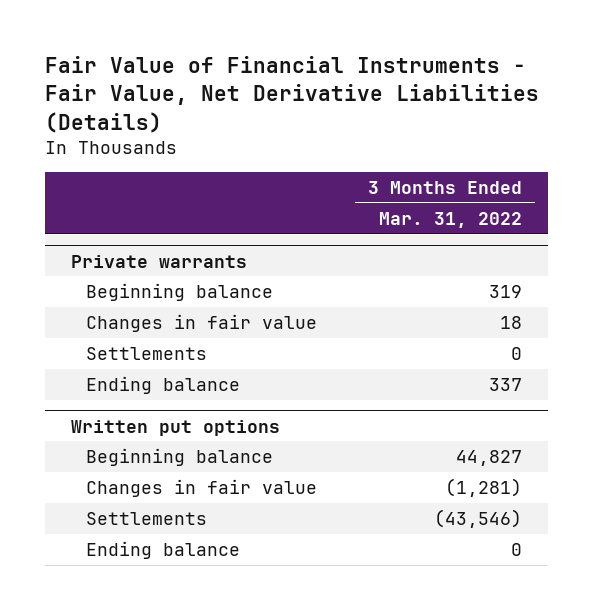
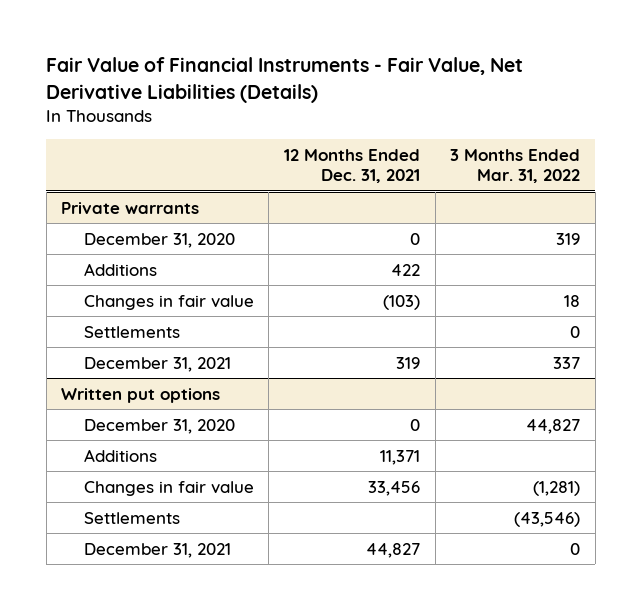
- | 3 Months Ended Mar. 31, 2022
+ | 12 Months Ended Dec. 31, 2021 | 3 Months Ended Mar. 31, 2022
@ Private warrants
- Beginning balance | 319
+ December 31, 2020 | 0 | 319
+ Additions | 422 |
- Ending balance | 337
+ December 31, 2021 | 319 | 337
@ Written put options
- Beginning balance | 44,827
+ December 31, 2020 | 0 | 44,827
+ Additions | 11,371 |
- Ending balance | 0
+ December 31, 2021 | 44,827 | 0

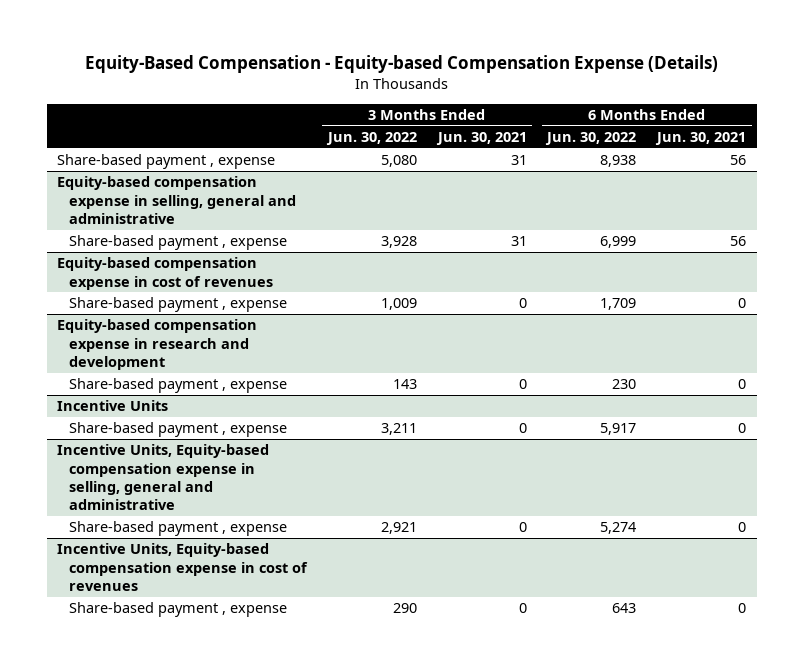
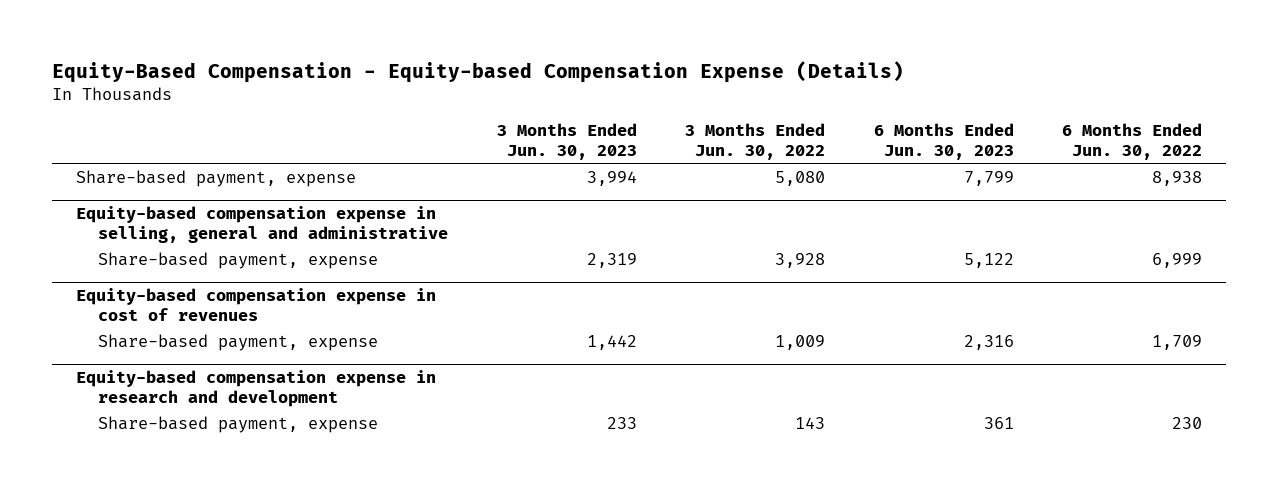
- | 3 Months Ended Jun. 30, 2022 | 3 Months Ended Jun. 30, 2021 | 6 Months Ended Jun. 30, 2022 | 6 Months Ended Jun. 30, 2021
+ | 3 Months Ended Jun. 30, 2023 | 3 Months Ended Jun. 30, 2022 | 6 Months Ended Jun. 30, 2023 | 6 Months Ended Jun. 30, 2022
- Share-based payment , expense | 5,080 | 31 | 8,938 | 56
+ Share-based payment, expense | 3,994 | 5,080 | 7,799 | 8,938
@ Equity-based compensation expense in selling, general and administrative
- Share-based payment , expense | 3,928 | 31 | 6,999 | 56
+ Share-based payment, expense | 2,319 | 3,928 | 5,122 | 6,999
@ Equity-based compensation expense in cost of revenues
- Share-based payment , expense | 1,009 | 0 | 1,709 | 0
+ Share-based payment, expense | 1,442 | 1,009 | 2,316 | 1,709
@ Equity-based compensation expense in research and development
- Share-based payment , expense | 143 | 0 | 230 | 0
- Incentive Units
- Share-based payment , expense | 3,211 | 0 | 5,917 | 0
- Incentive Units, Equity-based compensation expense in selling, general and administrative
- Share-based payment , expense | 2,921 | 0 | 5,274 | 0
- Incentive Units, Equity-based compensation expense in cost of revenues
- Share-based payment , expense | 290 | 0 | 643 | 0
@ Equity-based compensation expense in research and development
+ Share-based payment, expense | 233 | 143 | 361 | 230

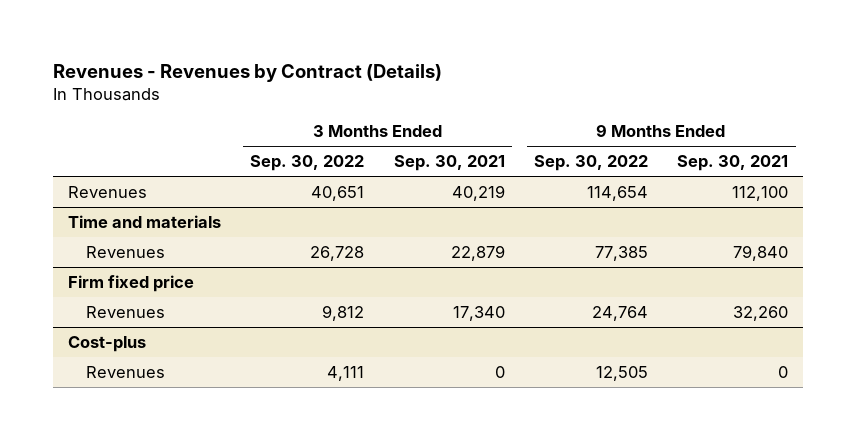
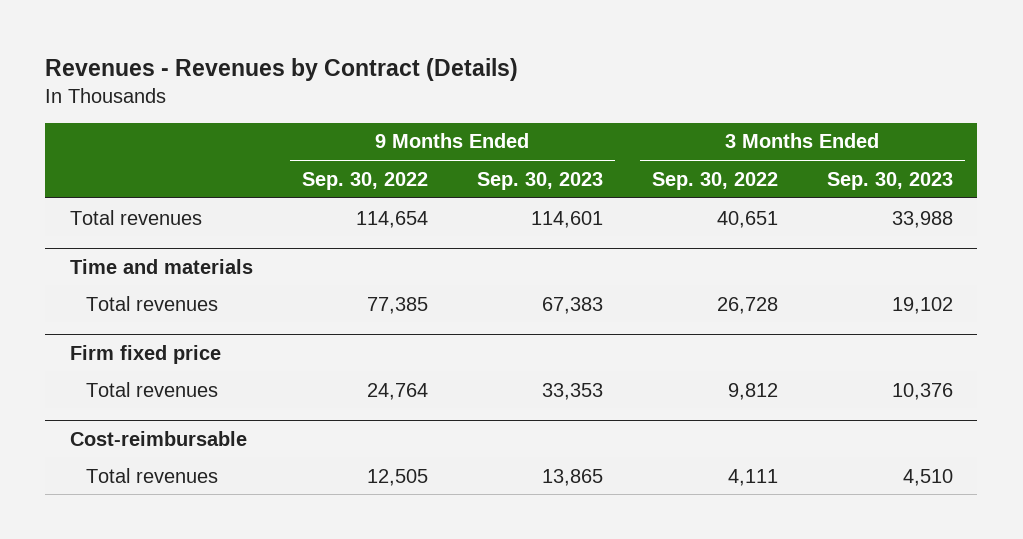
- | 3 Months Ended Sep. 30, 2022 | 3 Months Ended Sep. 30, 2021 | 9 Months Ended Sep. 30, 2022 | 9 Months Ended Sep. 30, 2021
+ | 9 Months Ended Sep. 30, 2022 | 9 Months Ended Sep. 30, 2023 | 3 Months Ended Sep. 30, 2022 | 3 Months Ended Sep. 30, 2023
- Revenues | 40,651 | 40,219 | 114,654 | 112,100
+ Total revenues | 114,654 | 114,601 | 40,651 | 33,988
@ Time and materials
- Revenues | 26,728 | 22,879 | 77,385 | 79,840
+ Total revenues | 77,385 | 67,383 | 26,728 | 19,102
@ Firm fixed price
- Revenues | 9,812 | 17,340 | 24,764 | 32,260
- Cost-plus
- Revenues | 4,111 | 0 | 12,505 | 0
@ Firm fixed price
+ Total revenues | 24,764 | 33,353 | 9,812 | 10,376
+ Cost-reimbursable
+ Total revenues | 12,505 | 13,865 | 4,111 | 4,510

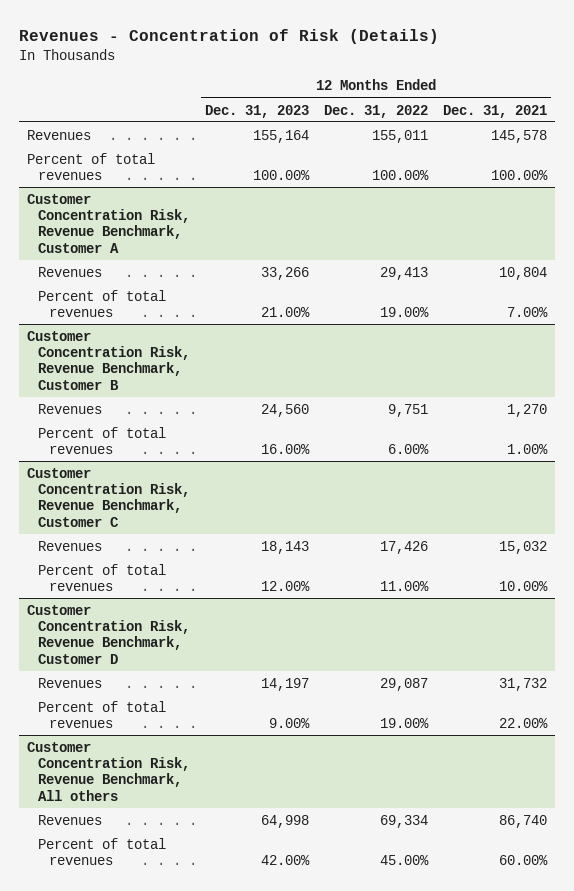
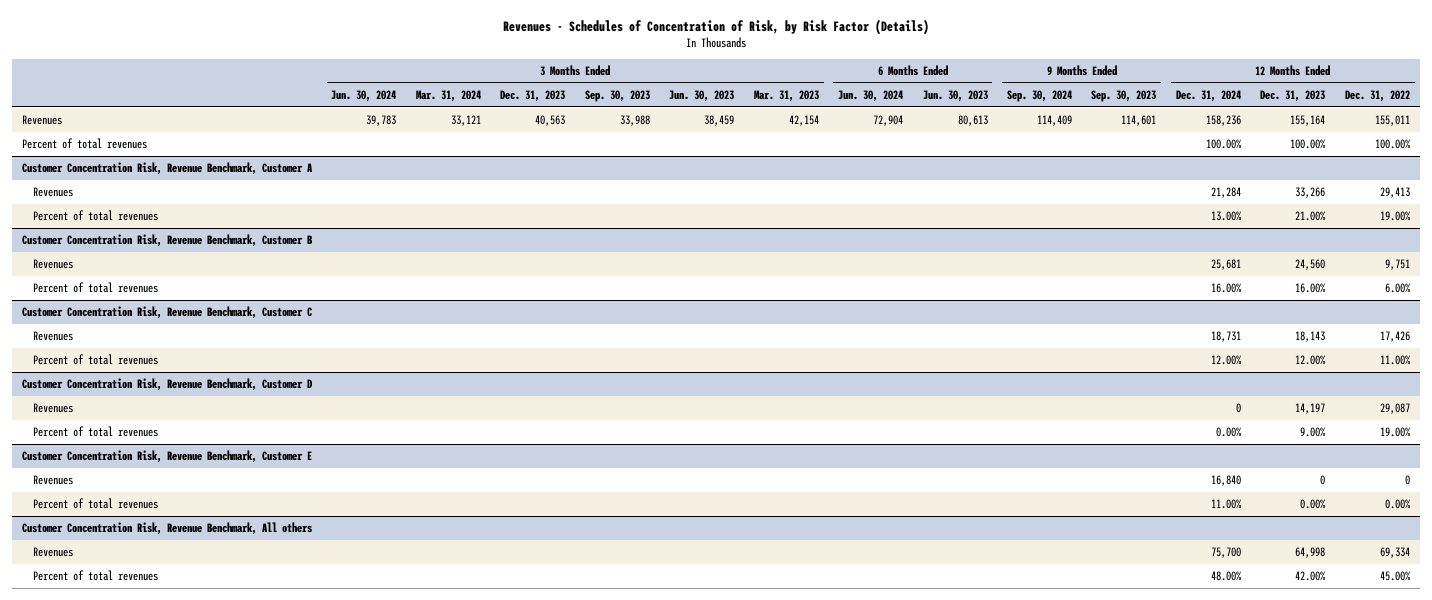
- Revenues - Concentration of Risk (Details)
+ Revenues - Schedules of Concentration of Risk, by Risk Factor (Details)
- | 12 Months Ended Dec. 31, 2023 | 12 Months Ended Dec. 31, 2022 | 12 Months Ended Dec. 31, 2021
+ | 3 Months Ended Jun. 30, 2024 | 3 Months Ended Mar. 31, 2024 | 3 Months Ended Dec. 31, 2023 | 3 Months Ended Sep. 30, 2023 | 3 Months Ended Jun. 30, 2023 | 3 Months Ended Mar. 31, 2023 | 6 Months Ended Jun. 30, 2024 | 6 Months Ended Jun. 30, 2023 | 9 Months Ended Sep. 30, 2024 | 9 Months Ended Sep. 30, 2023 | 12 Months Ended Dec. 31, 2024 | 12 Months Ended Dec. 31, 2023 | 12 Months Ended Dec. 31, 2022
+ Customer Concentration Risk, Revenue Benchmark, Customer E
+ Revenues | | | | | | | | | | | 16,840 | 0 | 0
+ Percent of total revenues | | | | | | | | | | | 11.00% | 0.00% | 0.00%

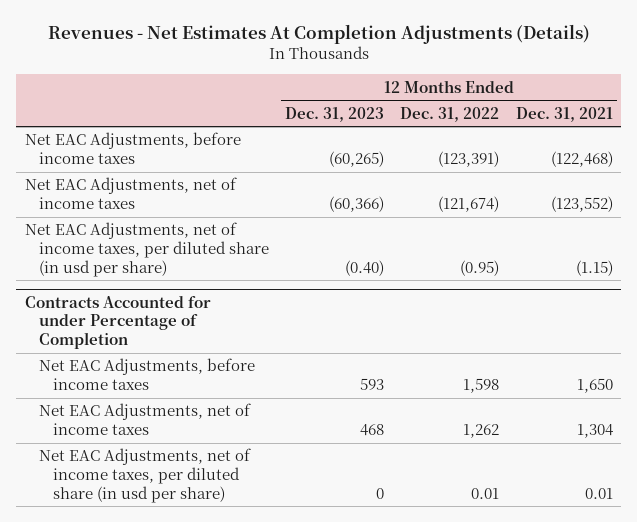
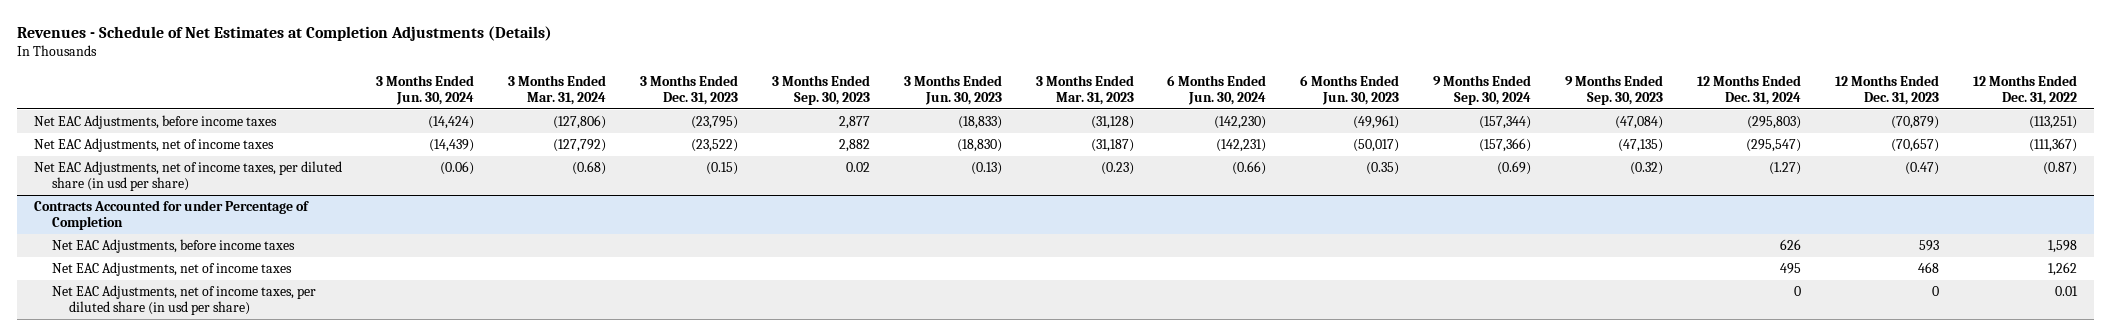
- Revenues - Net Estimates At Completion Adjustments (Details)
+ Revenues - Schedule of Net Estimates at Completion Adjustments (Details)
- | 12 Months Ended Dec. 31, 2023 | 12 Months Ended Dec. 31, 2022 | 12 Months Ended Dec. 31, 2021
+ | 3 Months Ended Jun. 30, 2024 | 3 Months Ended Mar. 31, 2024 | 3 Months Ended Dec. 31, 2023 | 3 Months Ended Sep. 30, 2023 | 3 Months Ended Jun. 30, 2023 | 3 Months Ended Mar. 31, 2023 | 6 Months Ended Jun. 30, 2024 | 6 Months Ended Jun. 30, 2023 | 9 Months Ended Sep. 30, 2024 | 9 Months Ended Sep. 30, 2023 | 12 Months Ended Dec. 31, 2024 | 12 Months Ended Dec. 31, 2023 | 12 Months Ended Dec. 31, 2022
- Net EAC Adjustments, before income taxes | (60,265) | (123,391) | (122,468)
- Net EAC Adjustments, net of income taxes | (60,366) | (121,674) | (123,552)
- Net EAC Adjustments, net of income taxes, per diluted share (in usd per share) | (0.40) | (0.95) | (1.15)
+ Net EAC Adjustments, before income taxes | (14,424) | (127,806) | (23,795) | 2,877 | (18,833) | (31,128) | (142,230) | (49,961) | (157,344) | (47,084) | (295,803) | (70,879) | (113,251)
+ Net EAC Adjustments, net of income taxes | (14,439) | (127,792) | (23,522) | 2,882 | (18,830) | (31,187) | (142,231) | (50,017) | (157,366) | (47,135) | (295,547) | (70,657) | (111,367)
+ Net EAC Adjustments, net of income taxes, per diluted share (in usd per share) | (0.06) | (0.68) | (0.15) | 0.02 | (0.13) | (0.23) | (0.66) | (0.35) | (0.69) | (0.32) | (1.27) | (0.47) | (0.87)

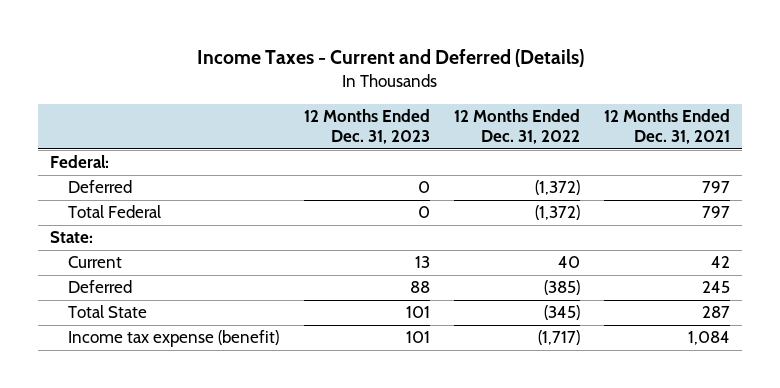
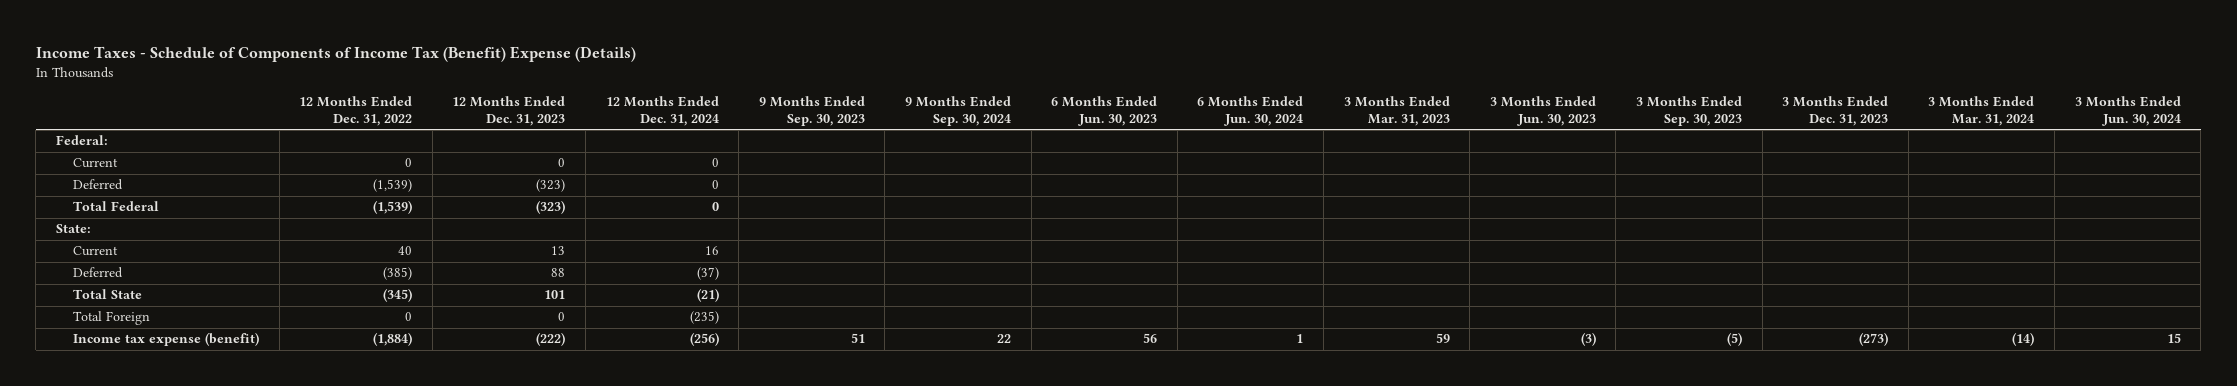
- Income Taxes - Current and Deferred (Details)
+ Income Taxes - Schedule of Components of Income Tax (Benefit) Expense (Details)
- | 12 Months Ended Dec. 31, 2023 | 12 Months Ended Dec. 31, 2022 | 12 Months Ended Dec. 31, 2021
+ | 12 Months Ended Dec. 31, 2022 | 12 Months Ended Dec. 31, 2023 | 12 Months Ended Dec. 31, 2024 | 9 Months Ended Sep. 30, 2023 | 9 Months Ended Sep. 30, 2024 | 6 Months Ended Jun. 30, 2023 | 6 Months Ended Jun. 30, 2024 | 3 Months Ended Mar. 31, 2023 | 3 Months Ended Jun. 30, 2023 | 3 Months Ended Sep. 30, 2023 | 3 Months Ended Dec. 31, 2023 | 3 Months Ended Mar. 31, 2024 | 3 Months Ended Jun. 30, 2024
- Deferred | 0 | (1,372) | 797
- Total Federal | 0 | (1,372) | 797
+ Current | 0 | 0 | 0 | | | | | | | | | |
+ Deferred | (1,539) | (323) | 0 | | | | | | | | | |
+ Total Federal | (1,539) | (323) | 0 | | | | | | | | | |
- Income tax expense (benefit) | 101 | (1,717) | 1,084
+ Total Foreign | 0 | 0 | (235) | | | | | | | | | |
+ Income tax expense (benefit) | (1,884) | (222) | (256) | 51 | 22 | 56 | 1 | 59 | (3) | (5) | (273) | (14) | 15

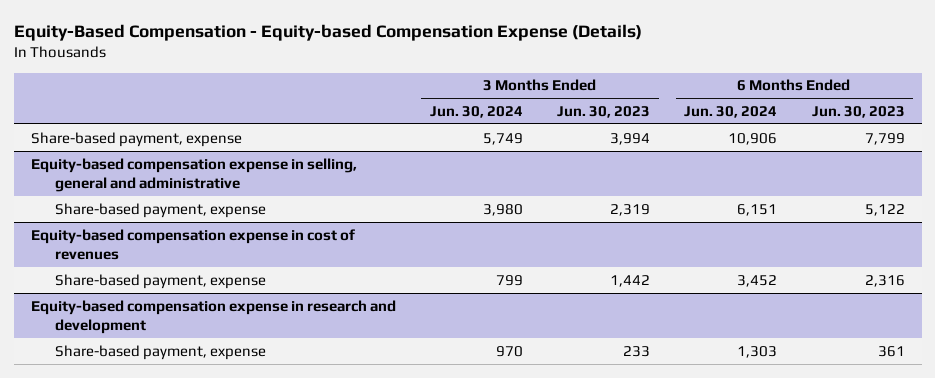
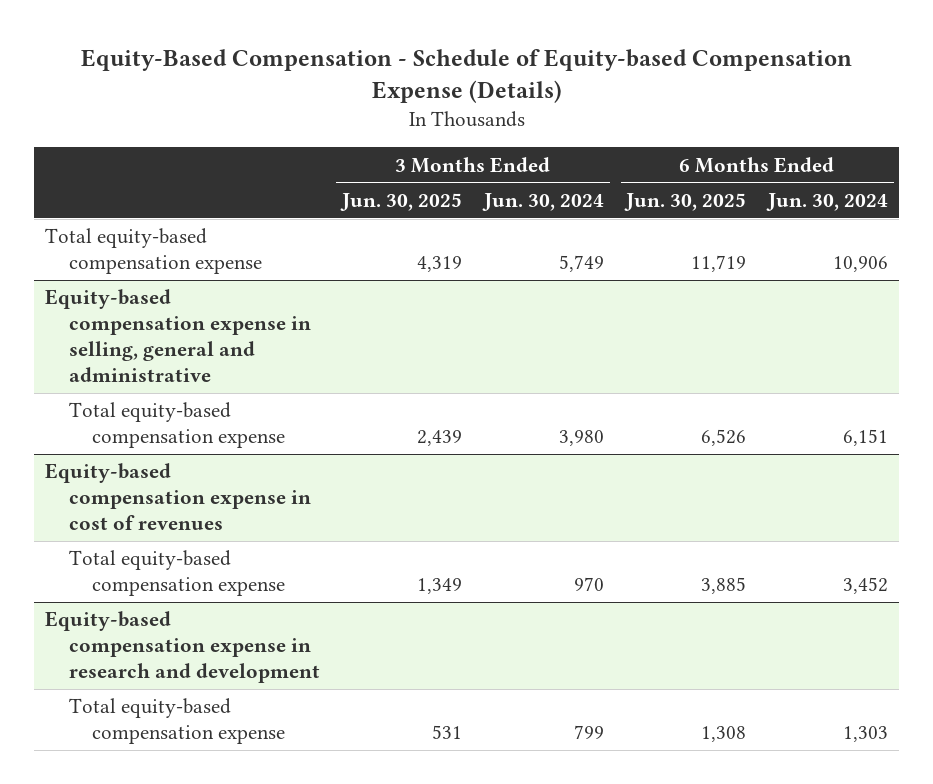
- Equity-Based Compensation - Equity-based Compensation Expense (Details)
+ Equity-Based Compensation - Schedule of Equity-based Compensation Expense (Details)
- | 3 Months Ended Jun. 30, 2024 | 3 Months Ended Jun. 30, 2023 | 6 Months Ended Jun. 30, 2024 | 6 Months Ended Jun. 30, 2023
+ | 3 Months Ended Jun. 30, 2025 | 3 Months Ended Jun. 30, 2024 | 6 Months Ended Jun. 30, 2025 | 6 Months Ended Jun. 30, 2024
- Share-based payment, expense | 5,749 | 3,994 | 10,906 | 7,799
+ Total equity-based compensation expense | 4,319 | 5,749 | 11,719 | 10,906
@ Equity-based compensation expense in selling, general and administrative
- Share-based payment, expense | 3,980 | 2,319 | 6,151 | 5,122
+ Total equity-based compensation expense | 2,439 | 3,980 | 6,526 | 6,151
@ Equity-based compensation expense in cost of revenues
- Share-based payment, expense | 799 | 1,442 | 3,452 | 2,316
+ Total equity-based compensation expense | 1,349 | 970 | 3,885 | 3,452
@ Equity-based compensation expense in research and development
- Share-based payment, expense | 970 | 233 | 1,303 | 361
+ Total equity-based compensation expense | 531 | 799 | 1,308 | 1,303

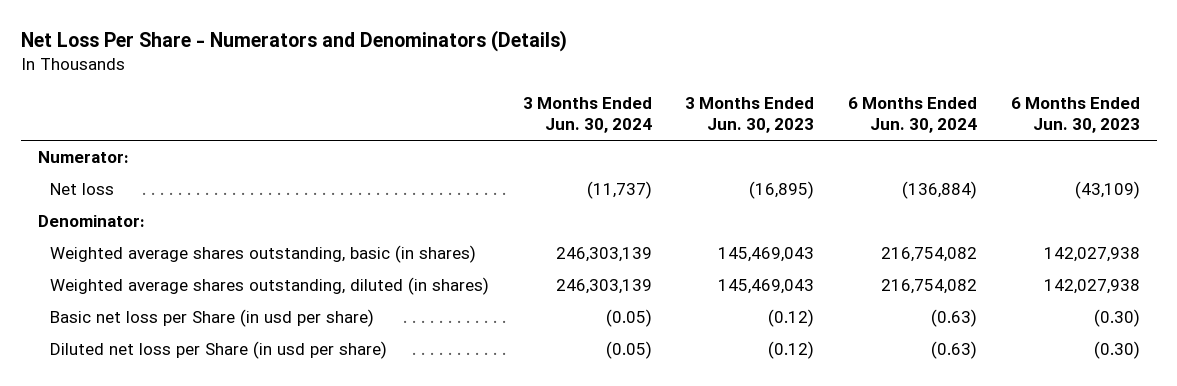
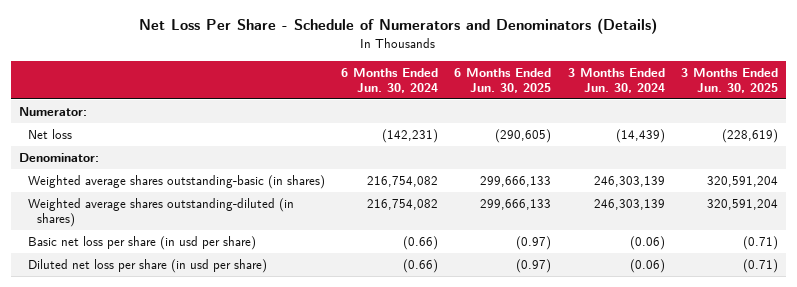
- Net Loss Per Share - Numerators and Denominators (Details)
+ Net Loss Per Share - Schedule of Numerators and Denominators (Details)
- | 3 Months Ended Jun. 30, 2024 | 3 Months Ended Jun. 30, 2023 | 6 Months Ended Jun. 30, 2024 | 6 Months Ended Jun. 30, 2023
+ | 6 Months Ended Jun. 30, 2024 | 6 Months Ended Jun. 30, 2025 | 3 Months Ended Jun. 30, 2024 | 3 Months Ended Jun. 30, 2025
- Net loss | (11,737) | (16,895) | (136,884) | (43,109)
+ Net loss | (142,231) | (290,605) | (14,439) | (228,619)
- Weighted average shares outstanding, basic (in shares) | 246,303,139 | 145,469,043 | 216,754,082 | 142,027,938
- Weighted average shares outstanding, diluted (in shares) | 246,303,139 | 145,469,043 | 216,754,082 | 142,027,938
- Basic net loss per Share (in usd per share) | (0.05) | (0.12) | (0.63) | (0.30)
- Diluted net loss per Share (in usd per share) | (0.05) | (0.12) | (0.63) | (0.30)
+ Weighted average shares outstanding-basic (in shares) | 216,754,082 | 299,666,133 | 246,303,139 | 320,591,204
+ Weighted average shares outstanding-diluted (in shares) | 216,754,082 | 299,666,133 | 246,303,139 | 320,591,204
+ Basic net loss per share (in usd per share) | (0.66) | (0.97) | (0.06) | (0.71)
+ Diluted net loss per share (in usd per share) | (0.66) | (0.97) | (0.06) | (0.71)

